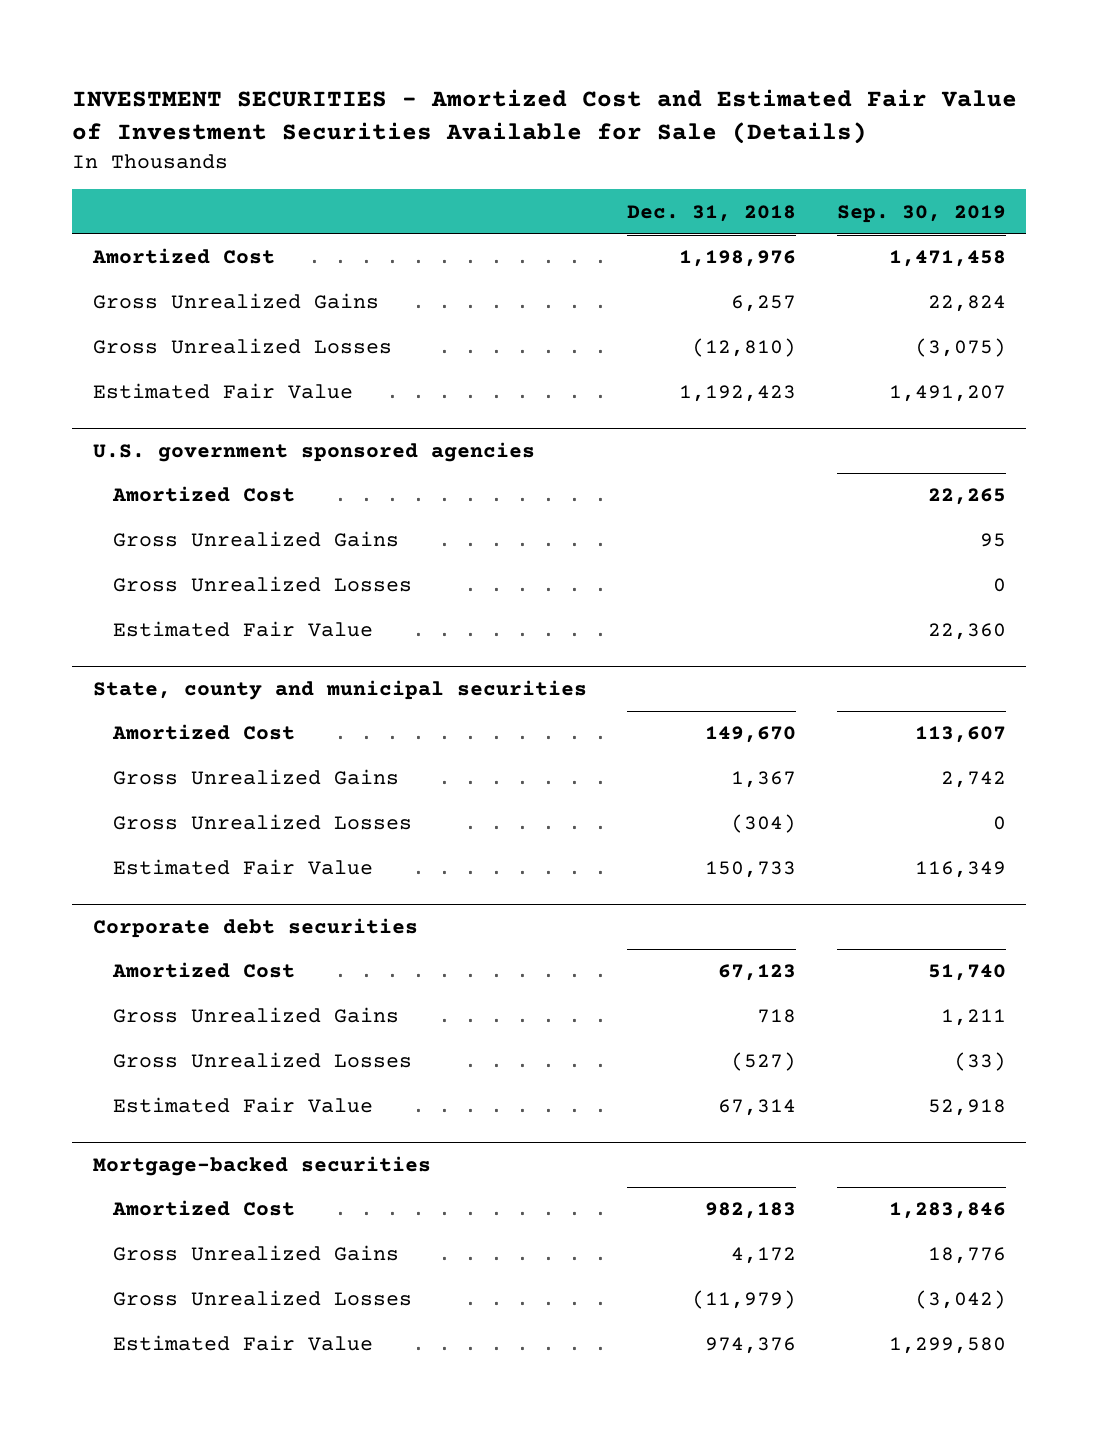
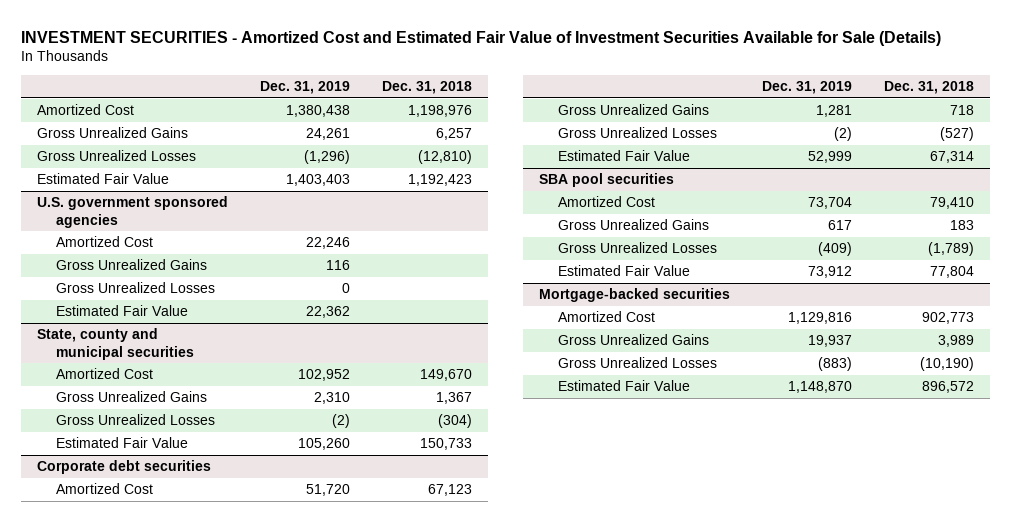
- | Dec. 31, 2018 | Sep. 30, 2019
+ | Dec. 31, 2019 | Dec. 31, 2018
+ SBA pool securities
+ Amortized Cost | 73,704 | 79,410
+ Gross Unrealized Gains | 617 | 183
+ Gross Unrealized Losses | (409) | (1,789)
+ Estimated Fair Value | 73,912 | 77,804
@ Mortgage-backed securities
- Amortized Cost | 982,183 | 1,283,846
- Gross Unrealized Gains | 4,172 | 18,776
- Gross Unrealized Losses | (11,979) | (3,042)
- Estimated Fair Value | 974,376 | 1,299,580
+ Amortized Cost | 1,129,816 | 902,773
+ Gross Unrealized Gains | 19,937 | 3,989
+ Gross Unrealized Losses | (883) | (10,190)
+ Estimated Fair Value | 1,148,870 | 896,572

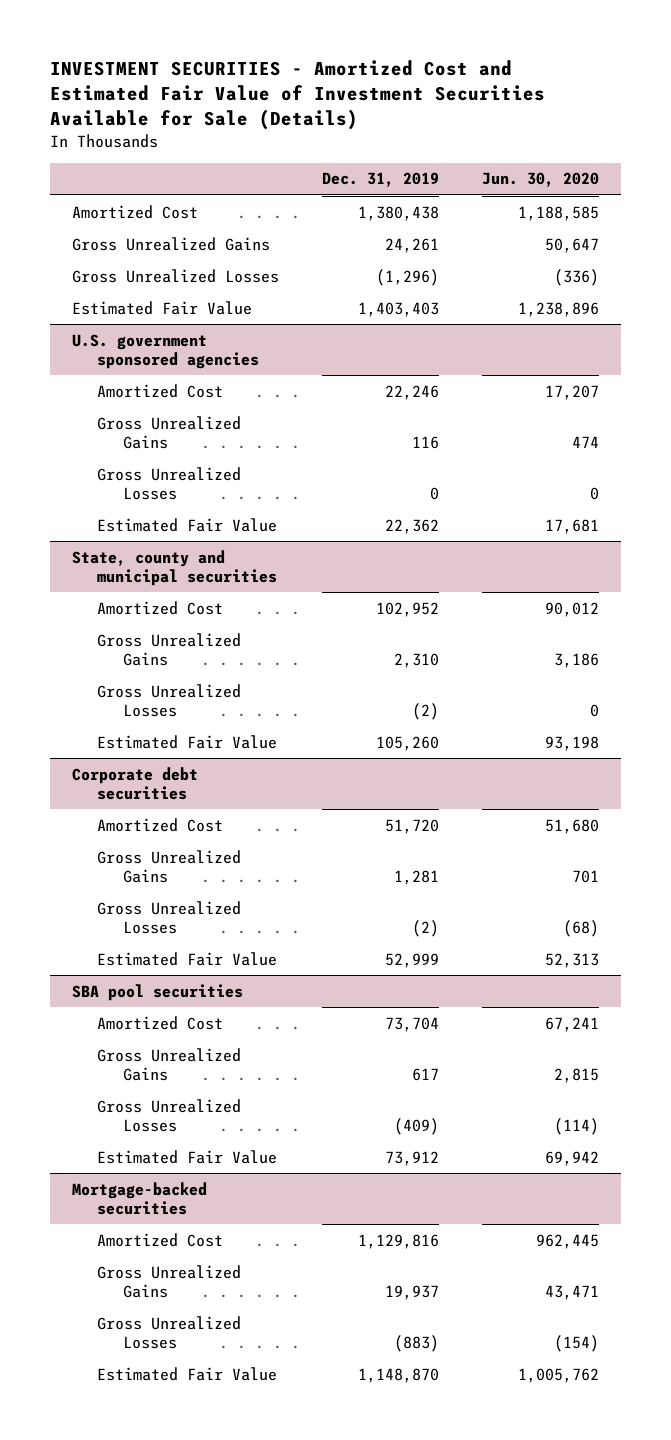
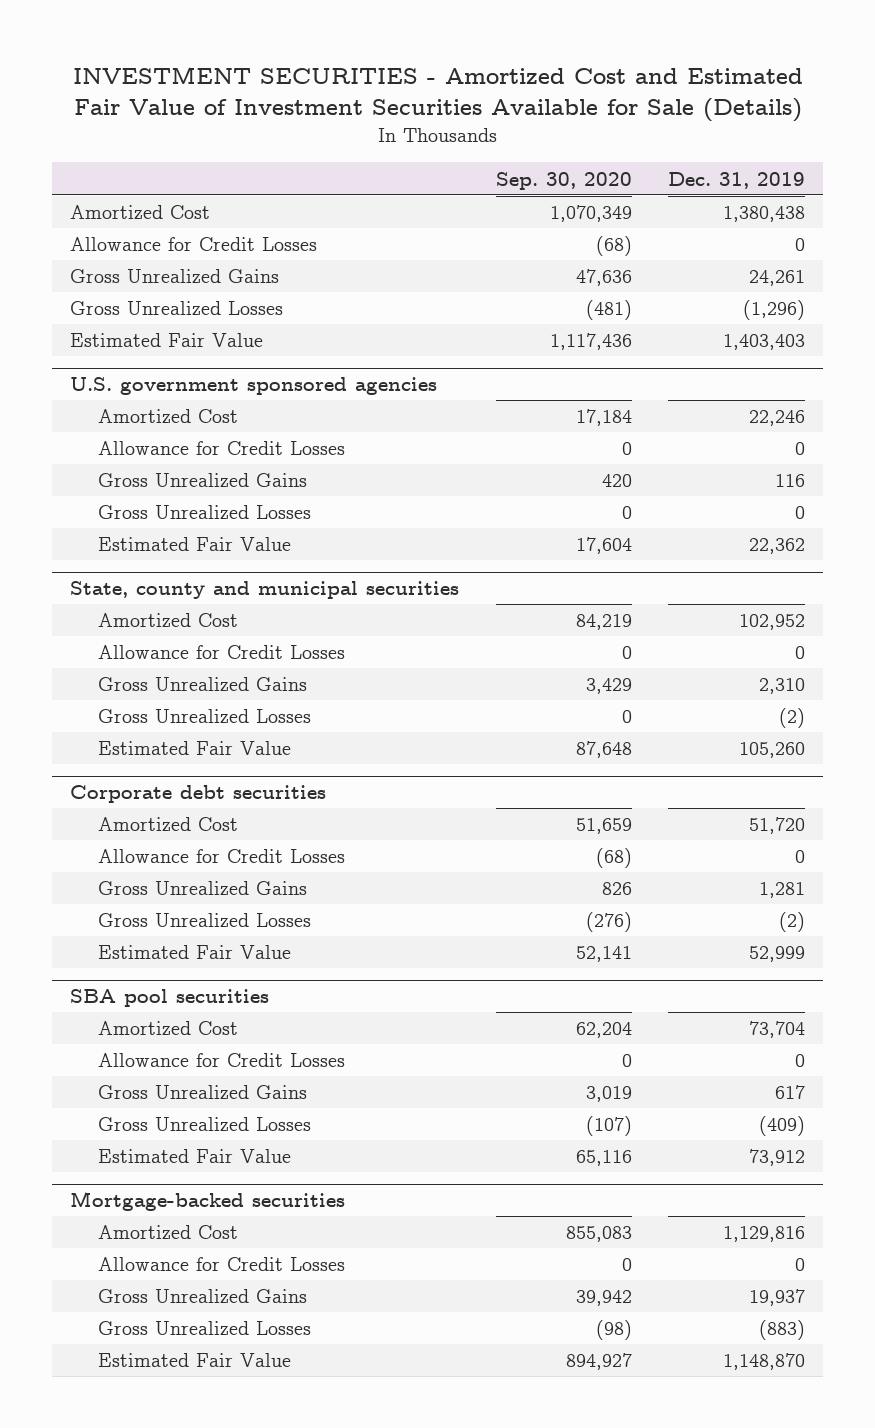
- | Dec. 31, 2019 | Jun. 30, 2020
+ | Sep. 30, 2020 | Dec. 31, 2019
+ Allowance for Credit Losses | (68) | 0
@ U.S. government sponsored agencies
+ Allowance for Credit Losses | 0 | 0
@ State, county and municipal securities
+ Allowance for Credit Losses | 0 | 0
@ Corporate debt securities
+ Allowance for Credit Losses | (68) | 0
@ SBA pool securities
+ Allowance for Credit Losses | 0 | 0
@ Mortgage-backed securities
+ Allowance for Credit Losses | 0 | 0

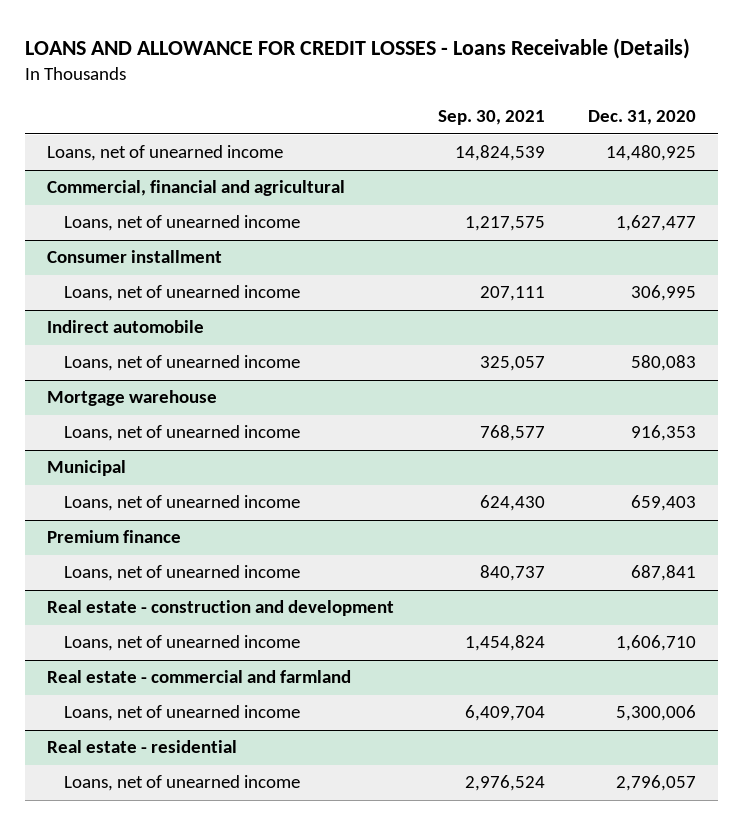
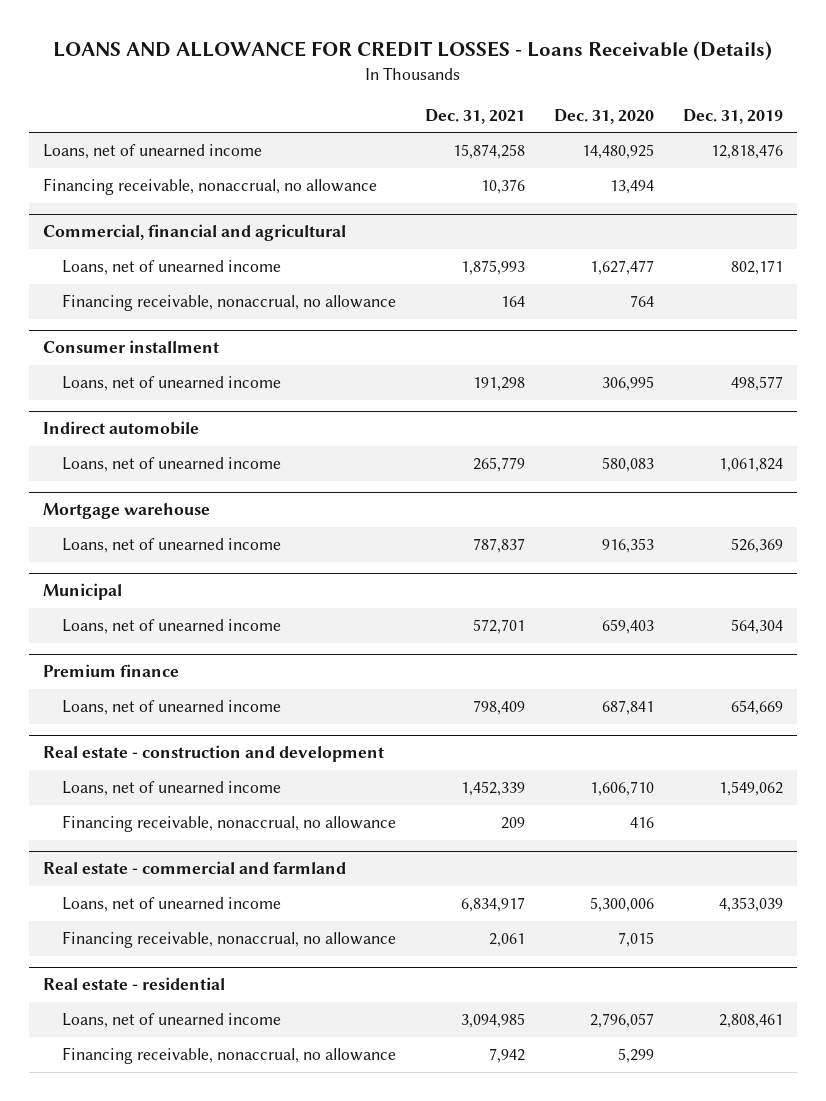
- | Sep. 30, 2021 | Dec. 31, 2020
+ | Dec. 31, 2021 | Dec. 31, 2020 | Dec. 31, 2019
+ Financing receivable, nonaccrual, no allowance | 10,376 | 13,494 |
@ Commercial, financial and agricultural
+ Financing receivable, nonaccrual, no allowance | 164 | 764 |
@ Real estate - construction and development
+ Financing receivable, nonaccrual, no allowance | 209 | 416 |
@ Real estate - commercial and farmland
+ Financing receivable, nonaccrual, no allowance | 2,061 | 7,015 |
@ Real estate - residential
+ Financing receivable, nonaccrual, no allowance | 7,942 | 5,299 |

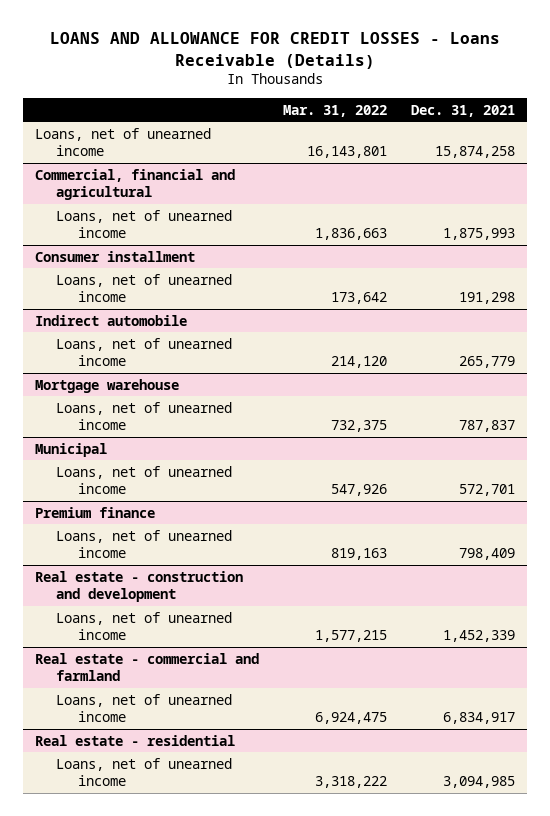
- | Dec. 31, 2021 | Dec. 31, 2020 | Dec. 31, 2019
+ | Mar. 31, 2022 | Dec. 31, 2021
- Financing receivable, nonaccrual, no allowance | 10,376 | 13,494 |
@ Commercial, financial and agricultural
- Financing receivable, nonaccrual, no allowance | 164 | 764 |
@ Real estate - construction and development
- Financing receivable, nonaccrual, no allowance | 209 | 416 |
@ Real estate - commercial and farmland
- Financing receivable, nonaccrual, no allowance | 2,061 | 7,015 |
@ Real estate - residential
- Financing receivable, nonaccrual, no allowance | 7,942 | 5,299 |

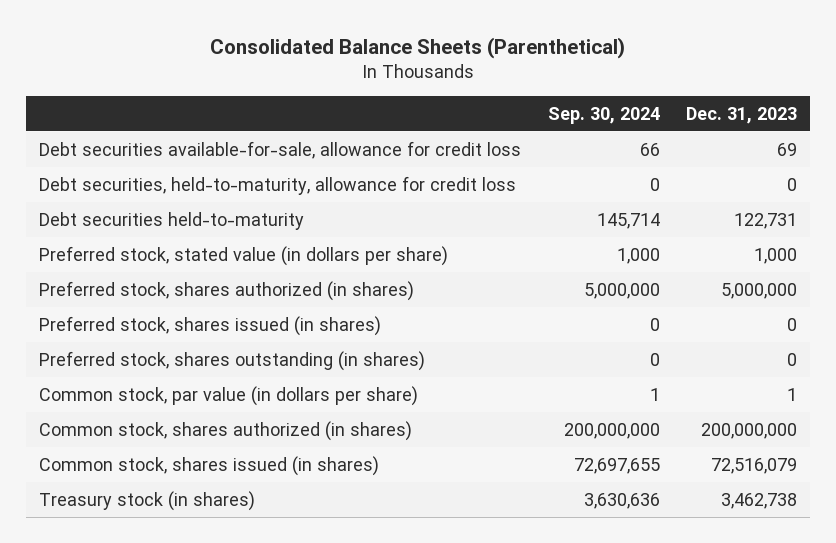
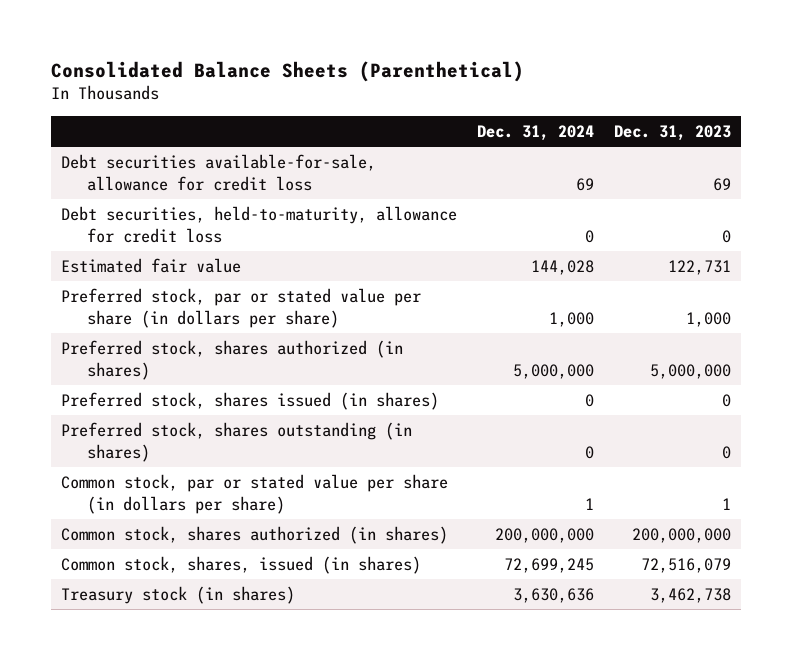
- | Sep. 30, 2024 | Dec. 31, 2023
+ | Dec. 31, 2024 | Dec. 31, 2023
- Debt securities held-to-maturity | 145,714 | 122,731
- Preferred stock, stated value (in dollars per share) | 1,000 | 1,000
+ Estimated fair value | 144,028 | 122,731
+ Preferred stock, par or stated value per share (in dollars per share) | 1,000 | 1,000
- Common stock, par value (in dollars per share) | 1 | 1
+ Common stock, par or stated value per share (in dollars per share) | 1 | 1
- Common stock, shares issued (in shares) | 72,697,655 | 72,516,079
+ Common stock, shares, issued (in shares) | 72,699,245 | 72,516,079

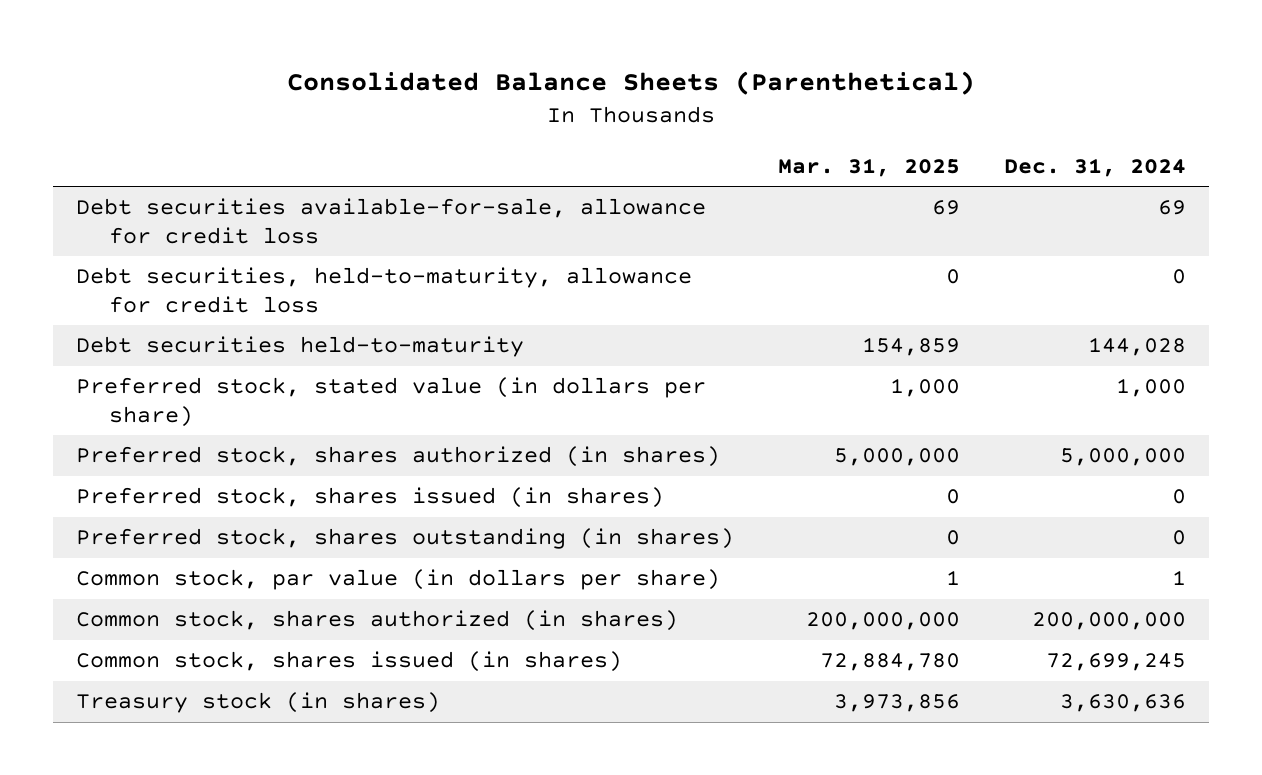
- | Dec. 31, 2024 | Dec. 31, 2023
+ | Mar. 31, 2025 | Dec. 31, 2024
- Estimated fair value | 144,028 | 122,731
- Preferred stock, par or stated value per share (in dollars per share) | 1,000 | 1,000
+ Debt securities held-to-maturity | 154,859 | 144,028
+ Preferred stock, stated value (in dollars per share) | 1,000 | 1,000
- Common stock, par or stated value per share (in dollars per share) | 1 | 1
+ Common stock, par value (in dollars per share) | 1 | 1
- Common stock, shares, issued (in shares) | 72,699,245 | 72,516,079
+ Common stock, shares issued (in shares) | 72,884,780 | 72,699,245

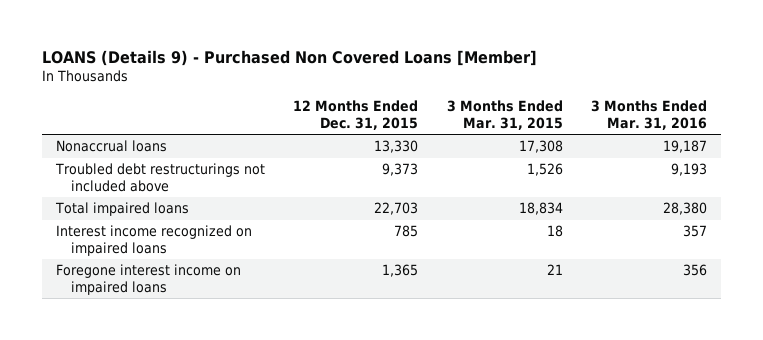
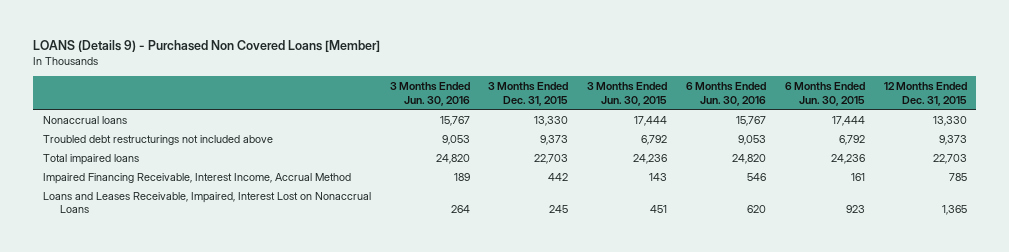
- | 12 Months Ended Dec. 31, 2015 | 3 Months Ended Mar. 31, 2015 | 3 Months Ended Mar. 31, 2016
+ | 3 Months Ended Jun. 30, 2016 | 3 Months Ended Dec. 31, 2015 | 3 Months Ended Jun. 30, 2015 | 6 Months Ended Jun. 30, 2016 | 6 Months Ended Jun. 30, 2015 | 12 Months Ended Dec. 31, 2015
- Interest income recognized on impaired loans | 785 | 18 | 357
- Foregone interest income on impaired loans | 1,365 | 21 | 356
+ Impaired Financing Receivable, Interest Income, Accrual Method | 189 | 442 | 143 | 546 | 161 | 785
+ Loans and Leases Receivable, Impaired, Interest Lost on Nonaccrual Loans | 264 | 245 | 451 | 620 | 923 | 1,365

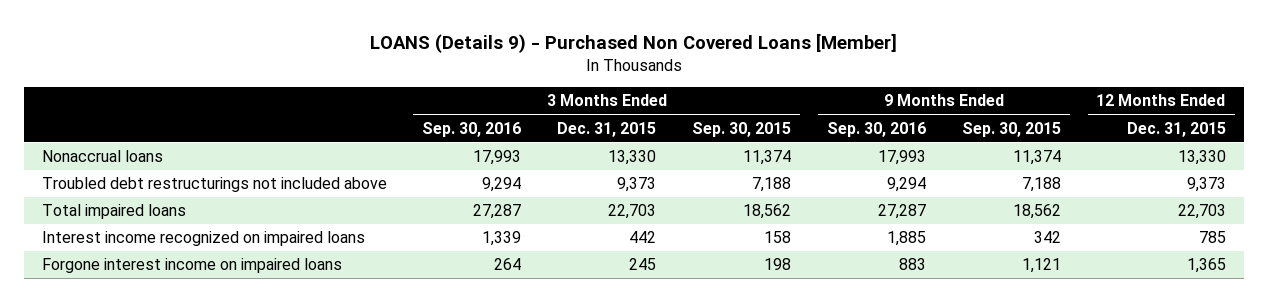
- | 3 Months Ended Jun. 30, 2016 | 3 Months Ended Dec. 31, 2015 | 3 Months Ended Jun. 30, 2015 | 6 Months Ended Jun. 30, 2016 | 6 Months Ended Jun. 30, 2015 | 12 Months Ended Dec. 31, 2015
+ | 3 Months Ended Sep. 30, 2016 | 3 Months Ended Dec. 31, 2015 | 3 Months Ended Sep. 30, 2015 | 9 Months Ended Sep. 30, 2016 | 9 Months Ended Sep. 30, 2015 | 12 Months Ended Dec. 31, 2015
- Impaired Financing Receivable, Interest Income, Accrual Method | 189 | 442 | 143 | 546 | 161 | 785
- Loans and Leases Receivable, Impaired, Interest Lost on Nonaccrual Loans | 264 | 245 | 451 | 620 | 923 | 1,365
+ Interest income recognized on impaired loans | 1,339 | 442 | 158 | 1,885 | 342 | 785
+ Forgone interest income on impaired loans | 264 | 245 | 198 | 883 | 1,121 | 1,365

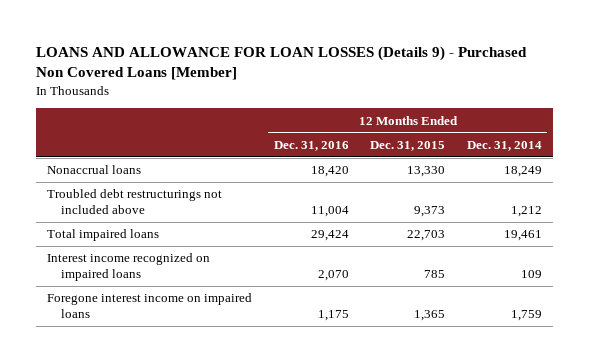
- LOANS (Details 9) - Purchased Non Covered Loans [Member]
+ LOANS AND ALLOWANCE FOR LOAN LOSSES (Details 9) - Purchased Non Covered Loans [Member]
- | 3 Months Ended Sep. 30, 2016 | 3 Months Ended Dec. 31, 2015 | 3 Months Ended Sep. 30, 2015 | 9 Months Ended Sep. 30, 2016 | 9 Months Ended Sep. 30, 2015 | 12 Months Ended Dec. 31, 2015
+ | 12 Months Ended Dec. 31, 2016 | 12 Months Ended Dec. 31, 2015 | 12 Months Ended Dec. 31, 2014
- Forgone interest income on impaired loans | 264 | 245 | 198 | 883 | 1,121 | 1,365
+ Foregone interest income on impaired loans | 1,175 | 1,365 | 1,759

